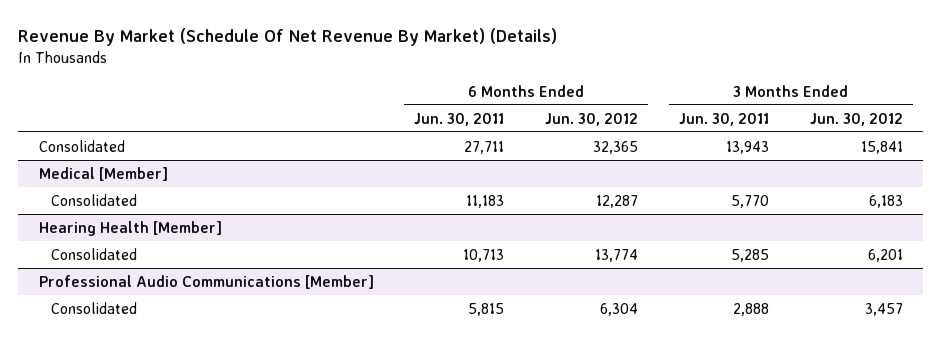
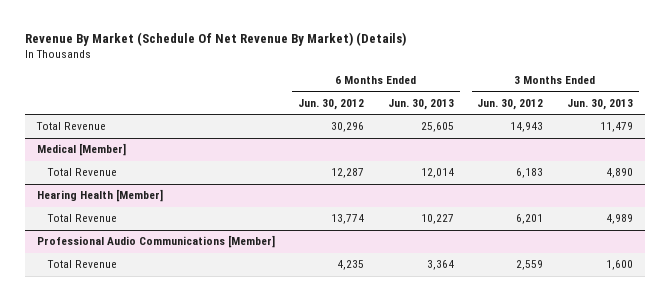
- | 6 Months Ended Jun. 30, 2011 | 6 Months Ended Jun. 30, 2012 | 3 Months Ended Jun. 30, 2011 | 3 Months Ended Jun. 30, 2012
+ | 6 Months Ended Jun. 30, 2012 | 6 Months Ended Jun. 30, 2013 | 3 Months Ended Jun. 30, 2012 | 3 Months Ended Jun. 30, 2013
- Consolidated | 27,711 | 32,365 | 13,943 | 15,841
+ Total Revenue | 30,296 | 25,605 | 14,943 | 11,479
@ Medical [Member]
- Consolidated | 11,183 | 12,287 | 5,770 | 6,183
+ Total Revenue | 12,287 | 12,014 | 6,183 | 4,890
@ Hearing Health [Member]
- Consolidated | 10,713 | 13,774 | 5,285 | 6,201
+ Total Revenue | 13,774 | 10,227 | 6,201 | 4,989
@ Professional Audio Communications [Member]
- Consolidated | 5,815 | 6,304 | 2,888 | 3,457
+ Total Revenue | 4,235 | 3,364 | 2,559 | 1,600

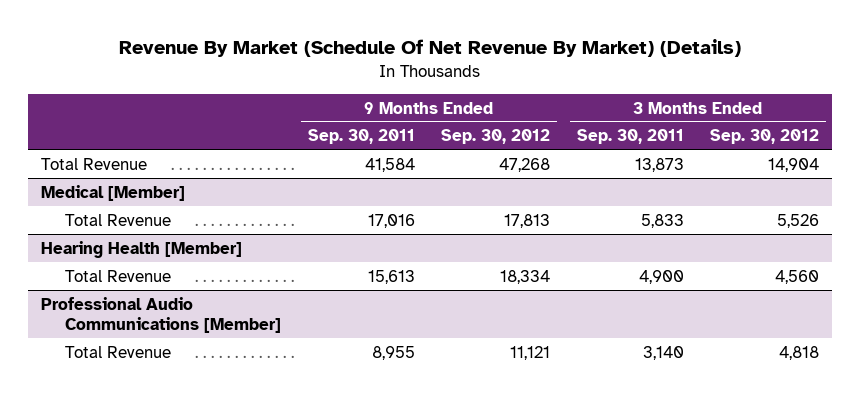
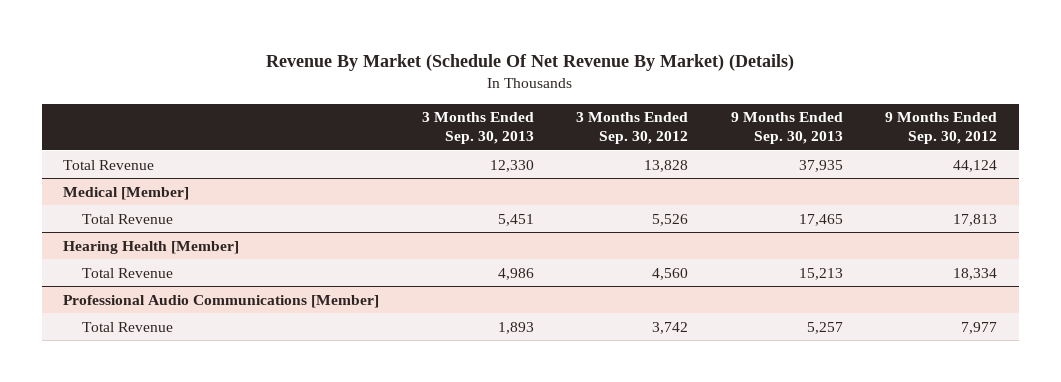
- | 9 Months Ended Sep. 30, 2011 | 9 Months Ended Sep. 30, 2012 | 3 Months Ended Sep. 30, 2011 | 3 Months Ended Sep. 30, 2012
+ | 3 Months Ended Sep. 30, 2013 | 3 Months Ended Sep. 30, 2012 | 9 Months Ended Sep. 30, 2013 | 9 Months Ended Sep. 30, 2012
- Total Revenue | 41,584 | 47,268 | 13,873 | 14,904
+ Total Revenue | 12,330 | 13,828 | 37,935 | 44,124
@ Professional Audio Communications [Member]
- Total Revenue | 8,955 | 11,121 | 3,140 | 4,818
+ Total Revenue | 1,893 | 3,742 | 5,257 | 7,977

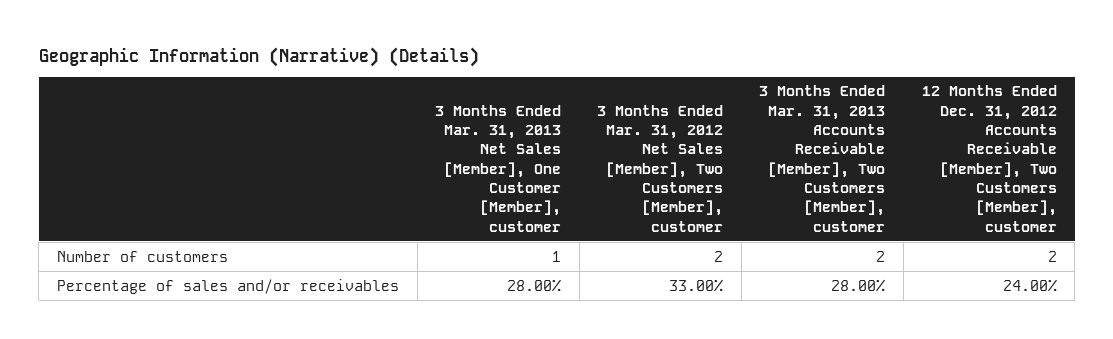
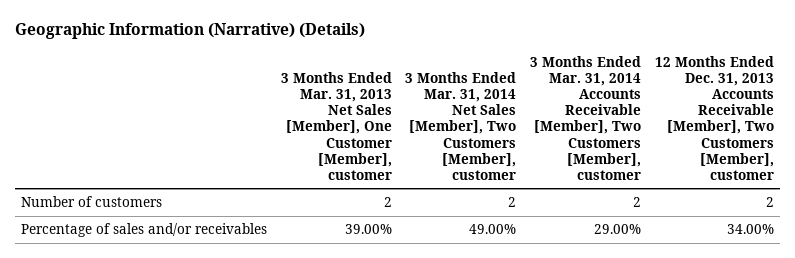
- | 3 Months Ended Mar. 31, 2013 Net Sales [Member], One Customer [Member], customer | 3 Months Ended Mar. 31, 2012 Net Sales [Member], Two Customers [Member], customer | 3 Months Ended Mar. 31, 2013 Accounts Receivable [Member], Two Customers [Member], customer | 12 Months Ended Dec. 31, 2012 Accounts Receivable [Member], Two Customers [Member], customer
+ | 3 Months Ended Mar. 31, 2013 Net Sales [Member], One Customer [Member], customer | 3 Months Ended Mar. 31, 2014 Net Sales [Member], Two Customers [Member], customer | 3 Months Ended Mar. 31, 2014 Accounts Receivable [Member], Two Customers [Member], customer | 12 Months Ended Dec. 31, 2013 Accounts Receivable [Member], Two Customers [Member], customer
- Number of customers | 1 | 2 | 2 | 2
- Percentage of sales and/or receivables | 28.00% | 33.00% | 28.00% | 24.00%
+ Number of customers | 2 | 2 | 2 | 2
+ Percentage of sales and/or receivables | 39.00% | 49.00% | 29.00% | 34.00%

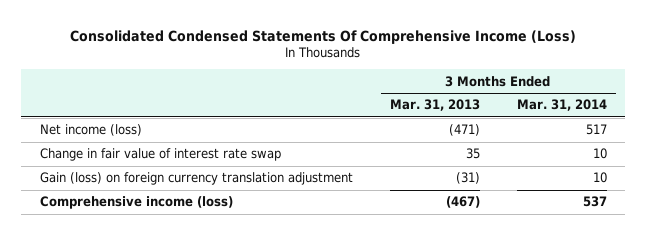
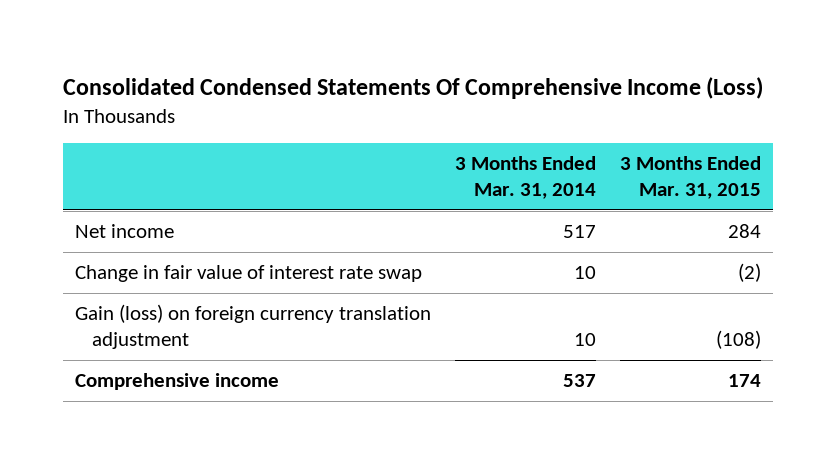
- | 3 Months Ended Mar. 31, 2013 | 3 Months Ended Mar. 31, 2014
+ | 3 Months Ended Mar. 31, 2014 | 3 Months Ended Mar. 31, 2015
- Net income (loss) | (471) | 517
+ Net income | 517 | 284
- Comprehensive income (loss) | (467) | 537
+ Comprehensive income | 537 | 174

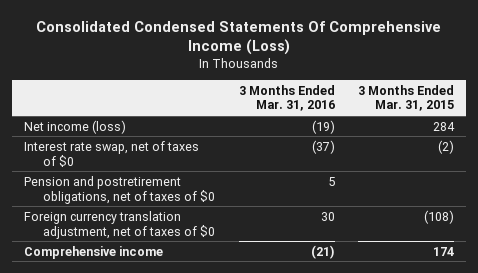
- | 3 Months Ended Mar. 31, 2014 | 3 Months Ended Mar. 31, 2015
+ | 3 Months Ended Mar. 31, 2016 | 3 Months Ended Mar. 31, 2015
- Net income | 517 | 284
- Change in fair value of interest rate swap | 10 | (2)
- Gain (loss) on foreign currency translation adjustment | 10 | (108)
+ Net income (loss) | (19) | 284
+ Interest rate swap, net of taxes of $0 | (37) | (2)
+ Pension and postretirement obligations, net of taxes of $0 | 5 |
+ Foreign currency translation adjustment, net of taxes of $0 | 30 | (108)

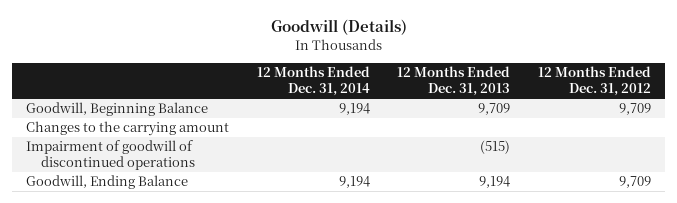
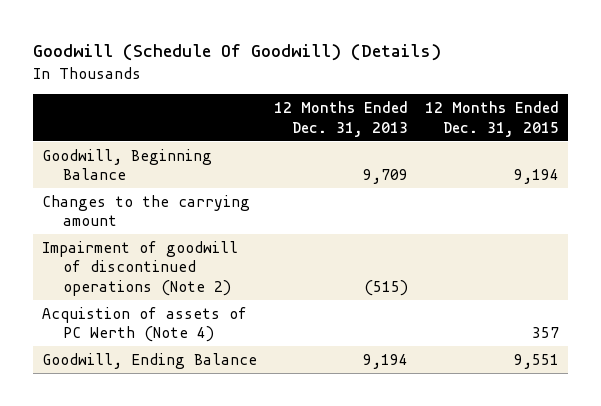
- Goodwill (Details)
+ Goodwill (Schedule Of Goodwill) (Details)
- | 12 Months Ended Dec. 31, 2014 | 12 Months Ended Dec. 31, 2013 | 12 Months Ended Dec. 31, 2012
+ | 12 Months Ended Dec. 31, 2013 | 12 Months Ended Dec. 31, 2015
- Impairment of goodwill of discontinued operations | | (515) |
+ Impairment of goodwill of discontinued operations (Note 2) | (515) |
+ Acquistion of assets of PC Werth (Note 4) | | 357

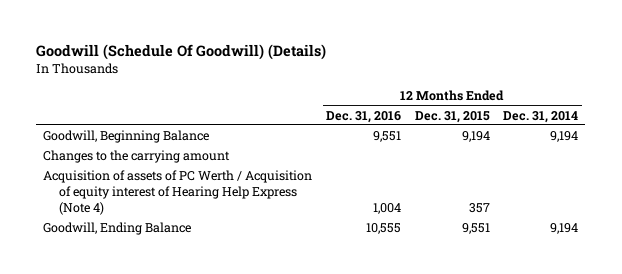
- | 12 Months Ended Dec. 31, 2013 | 12 Months Ended Dec. 31, 2015
+ | 12 Months Ended Dec. 31, 2016 | 12 Months Ended Dec. 31, 2015 | 12 Months Ended Dec. 31, 2014
- Impairment of goodwill of discontinued operations (Note 2) | (515) |
- Acquistion of assets of PC Werth (Note 4) | | 357
+ Acquisition of assets of PC Werth / Acquisition of equity interest of Hearing Help Express (Note 4) | 1,004 | 357 |

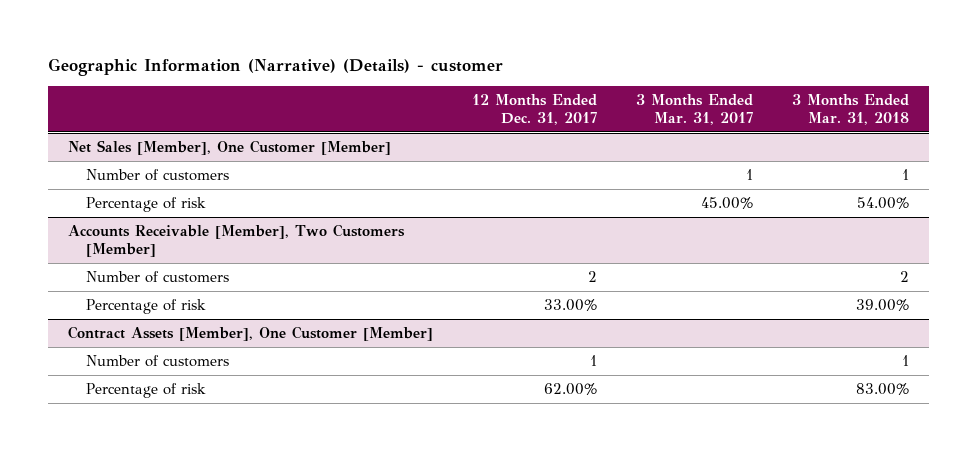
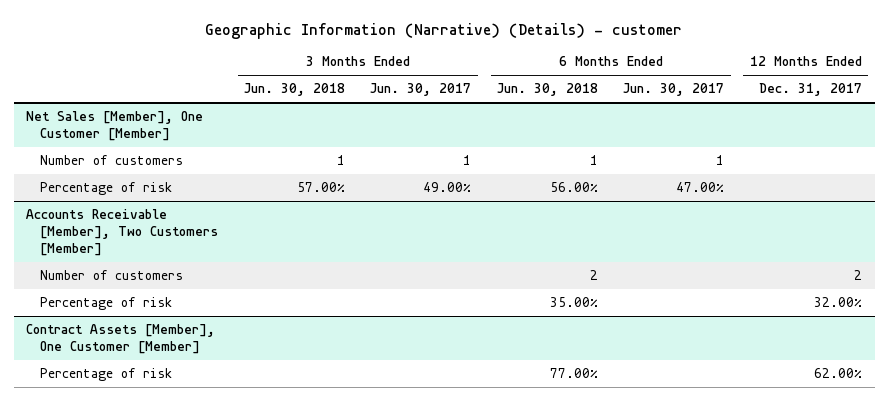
- | 12 Months Ended Dec. 31, 2017 | 3 Months Ended Mar. 31, 2017 | 3 Months Ended Mar. 31, 2018
+ | 3 Months Ended Jun. 30, 2018 | 3 Months Ended Jun. 30, 2017 | 6 Months Ended Jun. 30, 2018 | 6 Months Ended Jun. 30, 2017 | 12 Months Ended Dec. 31, 2017
@ Accounts Receivable [Member], Two Customers [Member]
- Percentage of risk | 33.00% | | 39.00%
+ Percentage of risk | | | 35.00% | | 32.00%
@ Contract Assets [Member], One Customer [Member]
- Number of customers | 1 | | 1

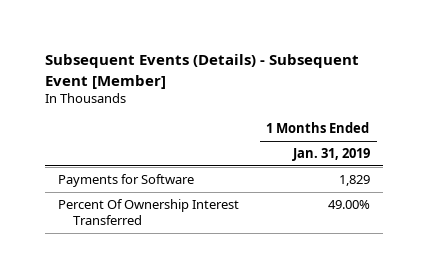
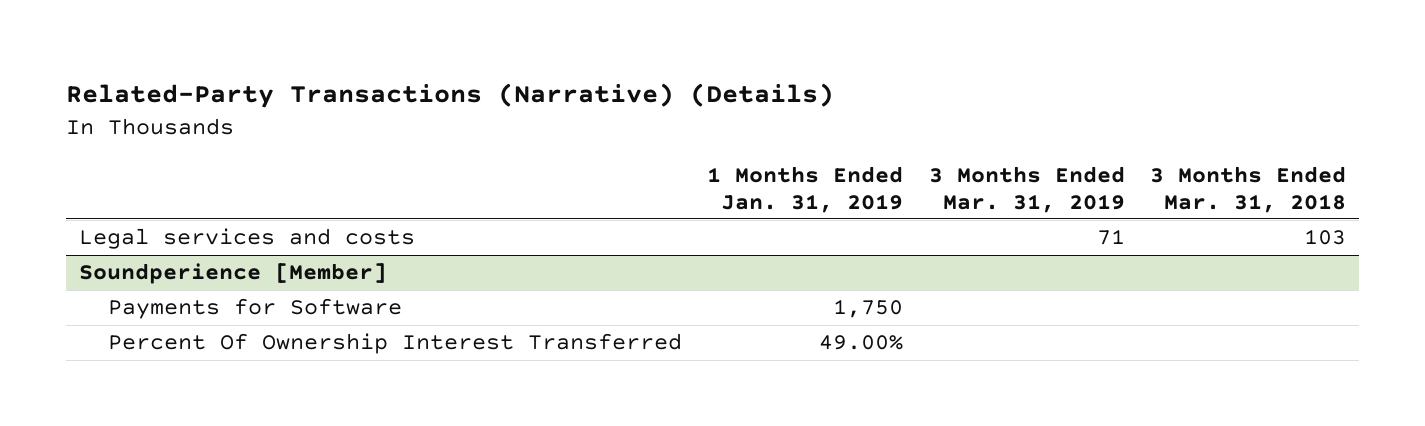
- Subsequent Events (Details) - Subsequent Event [Member]
+ Related-Party Transactions (Narrative) (Details)
- | 1 Months Ended Jan. 31, 2019
+ | 1 Months Ended Jan. 31, 2019 | 3 Months Ended Mar. 31, 2019 | 3 Months Ended Mar. 31, 2018
- Payments for Software | 1,829
+ Legal services and costs | | 71 | 103
+ Soundperience [Member]
+ Payments for Software | 1,750 | |

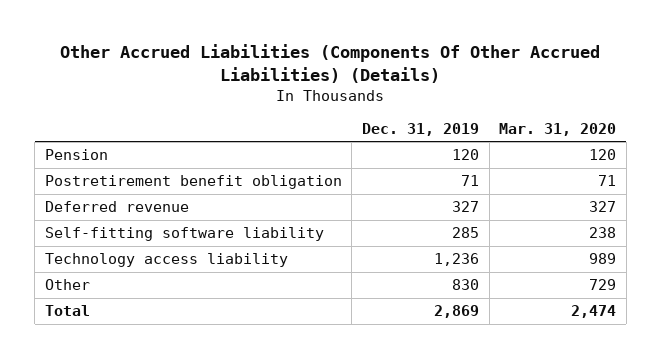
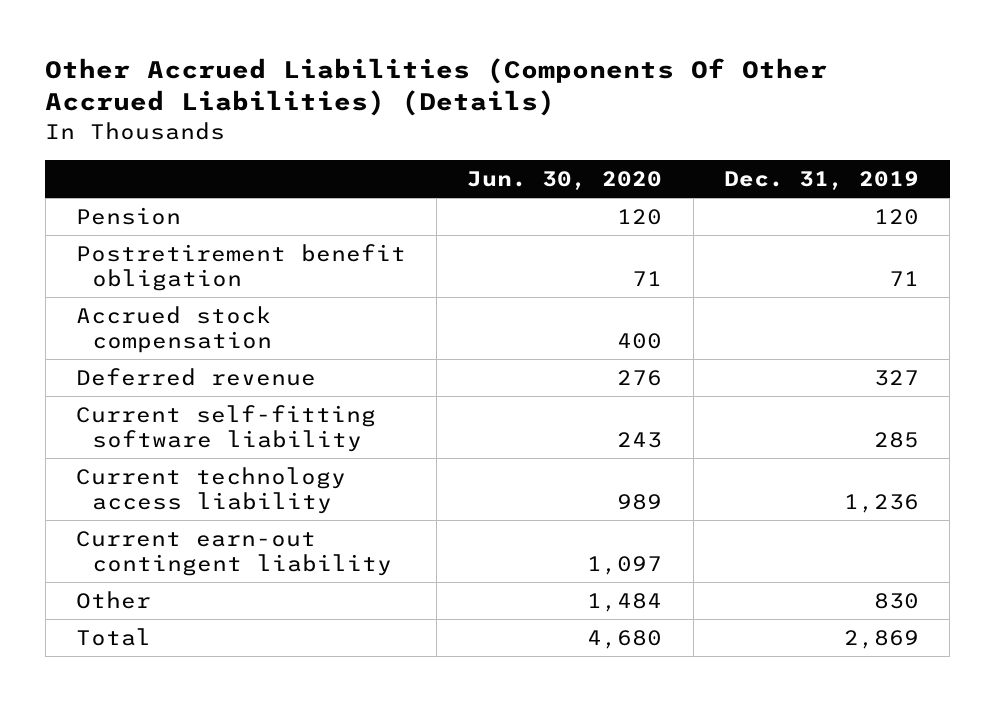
- | Dec. 31, 2019 | Mar. 31, 2020
+ | Jun. 30, 2020 | Dec. 31, 2019
+ Accrued stock compensation | 400 |
- Self-fitting software liability | 285 | 238
- Technology access liability | 1,236 | 989
+ Current self-fitting software liability | 243 | 285
+ Current technology access liability | 989 | 1,236
+ Current earn-out contingent liability | 1,097 |

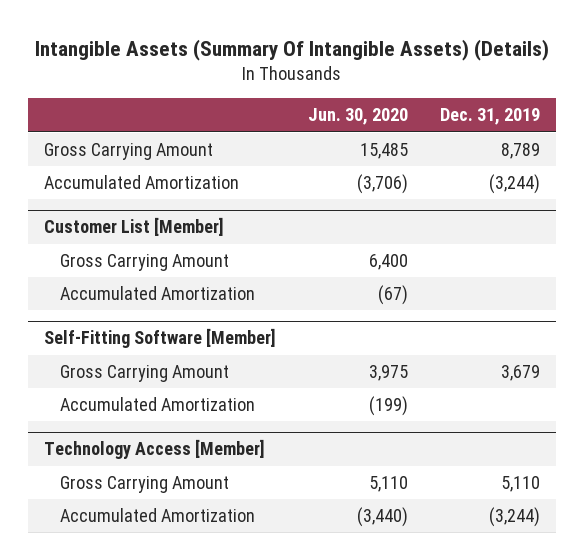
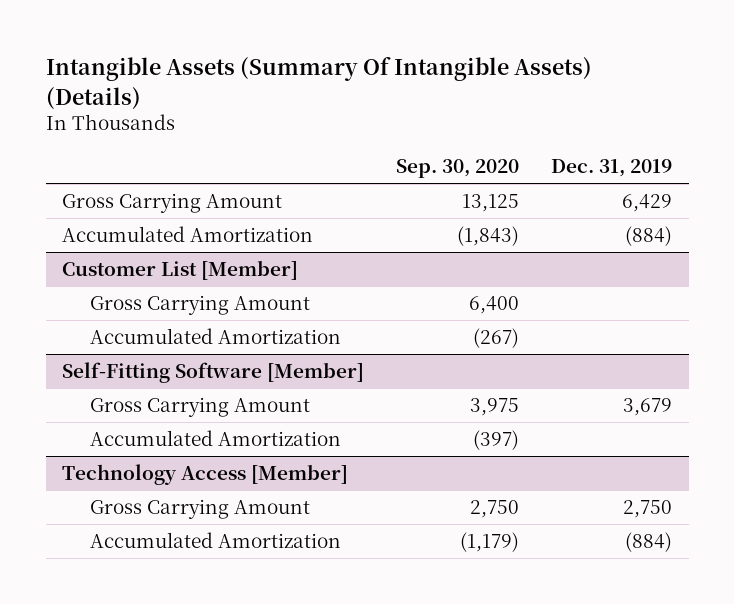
- | Jun. 30, 2020 | Dec. 31, 2019
+ | Sep. 30, 2020 | Dec. 31, 2019
- Gross Carrying Amount | 15,485 | 8,789
- Accumulated Amortization | (3,706) | (3,244)
+ Gross Carrying Amount | 13,125 | 6,429
+ Accumulated Amortization | (1,843) | (884)
@ Technology Access [Member]
- Gross Carrying Amount | 5,110 | 5,110
- Accumulated Amortization | (3,440) | (3,244)
+ Gross Carrying Amount | 2,750 | 2,750
+ Accumulated Amortization | (1,179) | (884)

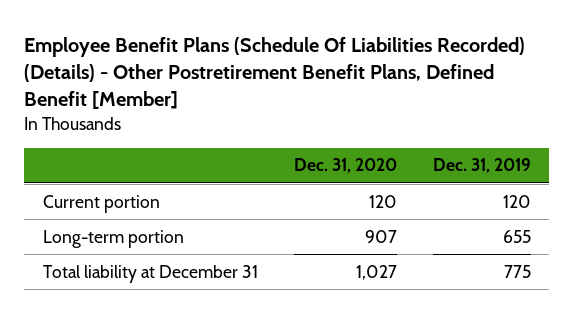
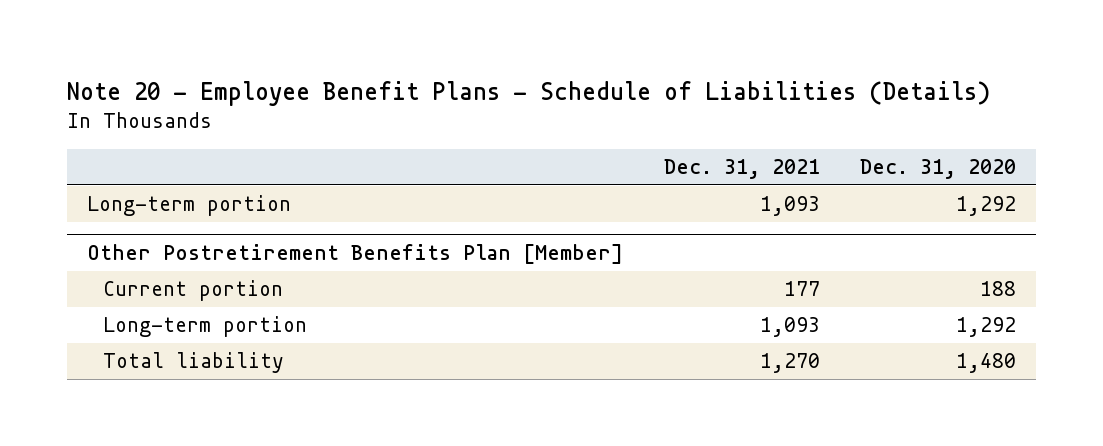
- Employee Benefit Plans (Schedule Of Liabilities Recorded) (Details) - Other Postretirement Benefit Plans, Defined Benefit [Member]
+ Note 20 - Employee Benefit Plans - Schedule of Liabilities (Details)
- | Dec. 31, 2020 | Dec. 31, 2019
+ | Dec. 31, 2021 | Dec. 31, 2020
- Current portion | 120 | 120
- Long-term portion | 907 | 655
- Total liability at December 31 | 1,027 | 775
+ Long-term portion | 1,093 | 1,292
+ Other Postretirement Benefits Plan [Member]
+ Current portion | 177 | 188
+ Long-term portion | 1,093 | 1,292
+ Total liability | 1,270 | 1,480

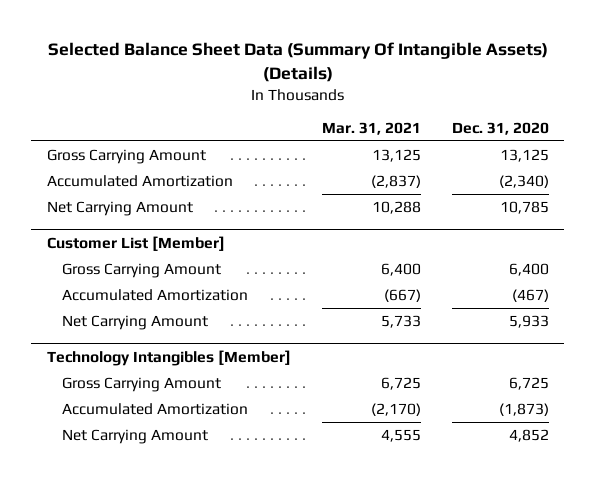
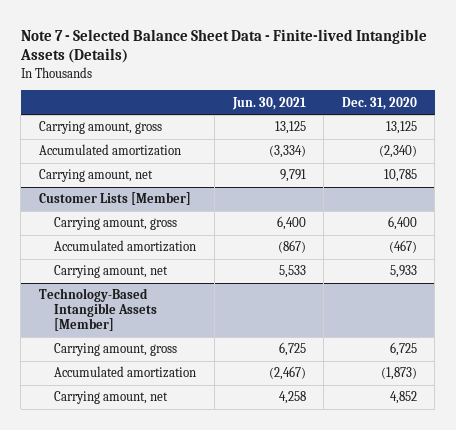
- Selected Balance Sheet Data (Summary Of Intangible Assets) (Details)
+ Note 7 - Selected Balance Sheet Data - Finite-lived Intangible Assets (Details)
- | Mar. 31, 2021 | Dec. 31, 2020
+ | Jun. 30, 2021 | Dec. 31, 2020
- Gross Carrying Amount | 13,125 | 13,125
- Accumulated Amortization | (2,837) | (2,340)
- Net Carrying Amount | 10,288 | 10,785
- Customer List [Member]
- Gross Carrying Amount | 6,400 | 6,400
- Accumulated Amortization | (667) | (467)
- Net Carrying Amount | 5,733 | 5,933
- Technology Intangibles [Member]
- Gross Carrying Amount | 6,725 | 6,725
- Accumulated Amortization | (2,170) | (1,873)
- Net Carrying Amount | 4,555 | 4,852
+ Carrying amount, gross | 13,125 | 13,125
+ Accumulated amortization | (3,334) | (2,340)
+ Carrying amount, net | 9,791 | 10,785
+ Customer Lists [Member]
+ Carrying amount, gross | 6,400 | 6,400
+ Accumulated amortization | (867) | (467)
+ Carrying amount, net | 5,533 | 5,933
+ Technology-Based Intangible Assets [Member]
+ Carrying amount, gross | 6,725 | 6,725
+ Accumulated amortization | (2,467) | (1,873)
+ Carrying amount, net | 4,258 | 4,852

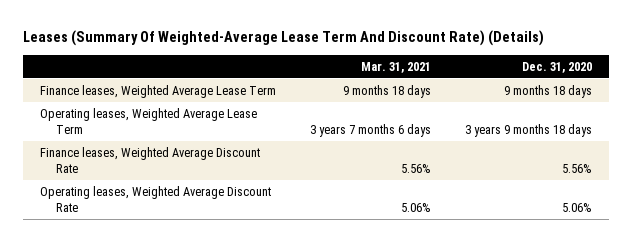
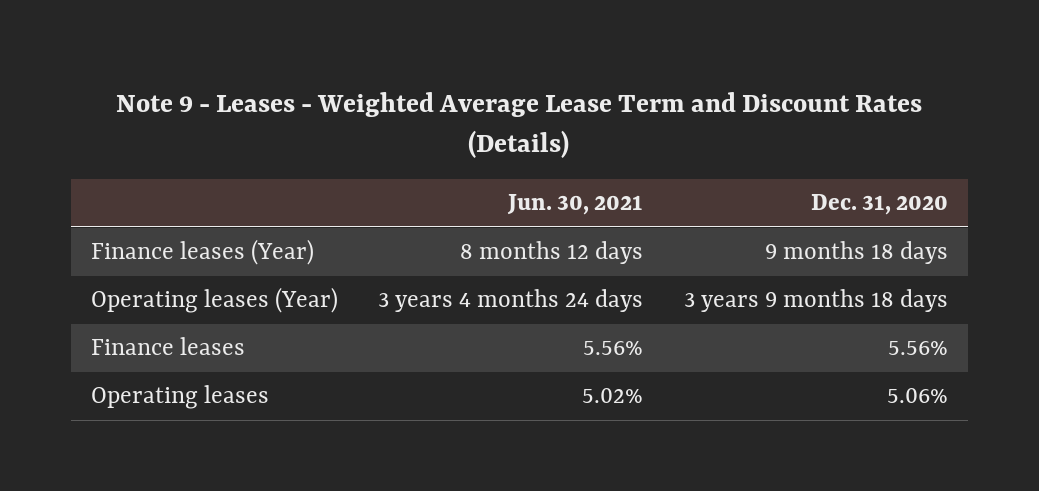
- Leases (Summary Of Weighted-Average Lease Term And Discount Rate) (Details)
+ Note 9 - Leases - Weighted Average Lease Term and Discount Rates (Details)
- | Mar. 31, 2021 | Dec. 31, 2020
+ | Jun. 30, 2021 | Dec. 31, 2020
- Finance leases, Weighted Average Lease Term | 9 months 18 days | 9 months 18 days
- Operating leases, Weighted Average Lease Term | 3 years 7 months 6 days | 3 years 9 months 18 days
- Finance leases, Weighted Average Discount Rate | 5.56% | 5.56%
- Operating leases, Weighted Average Discount Rate | 5.06% | 5.06%
+ Finance leases (Year) | 8 months 12 days | 9 months 18 days
+ Operating leases (Year) | 3 years 4 months 24 days | 3 years 9 months 18 days
+ Finance leases | 5.56% | 5.56%
+ Operating leases | 5.02% | 5.06%

